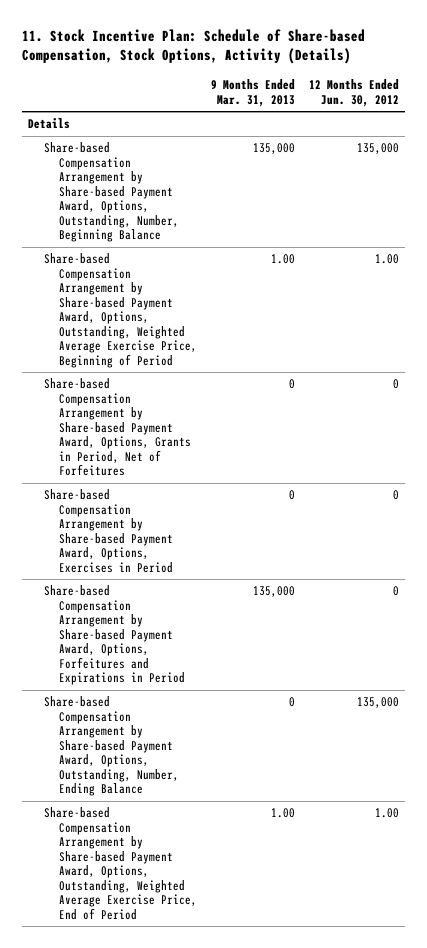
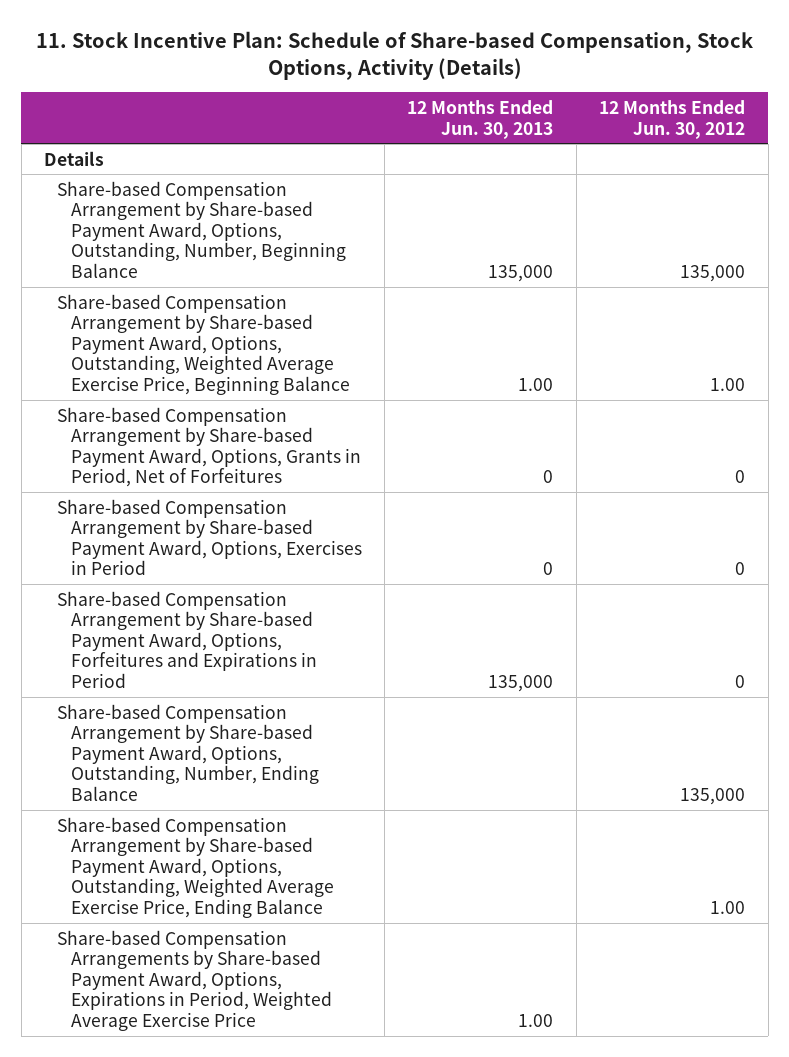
- | 9 Months Ended Mar. 31, 2013 | 12 Months Ended Jun. 30, 2012
+ | 12 Months Ended Jun. 30, 2013 | 12 Months Ended Jun. 30, 2012
- Share-based Compensation Arrangement by Share-based Payment Award, Options, Outstanding, Weighted Average Exercise Price, Beginning of Period | 1.00 | 1.00
+ Share-based Compensation Arrangement by Share-based Payment Award, Options, Outstanding, Weighted Average Exercise Price, Beginning Balance | 1.00 | 1.00
- Share-based Compensation Arrangement by Share-based Payment Award, Options, Outstanding, Weighted Average Exercise Price, End of Period | 1.00 | 1.00
+ Share-based Compensation Arrangement by Share-based Payment Award, Options, Outstanding, Weighted Average Exercise Price, Ending Balance | | 1.00
+ Share-based Compensation Arrangements by Share-based Payment Award, Options, Expirations in Period, Weighted Average Exercise Price | 1.00 |

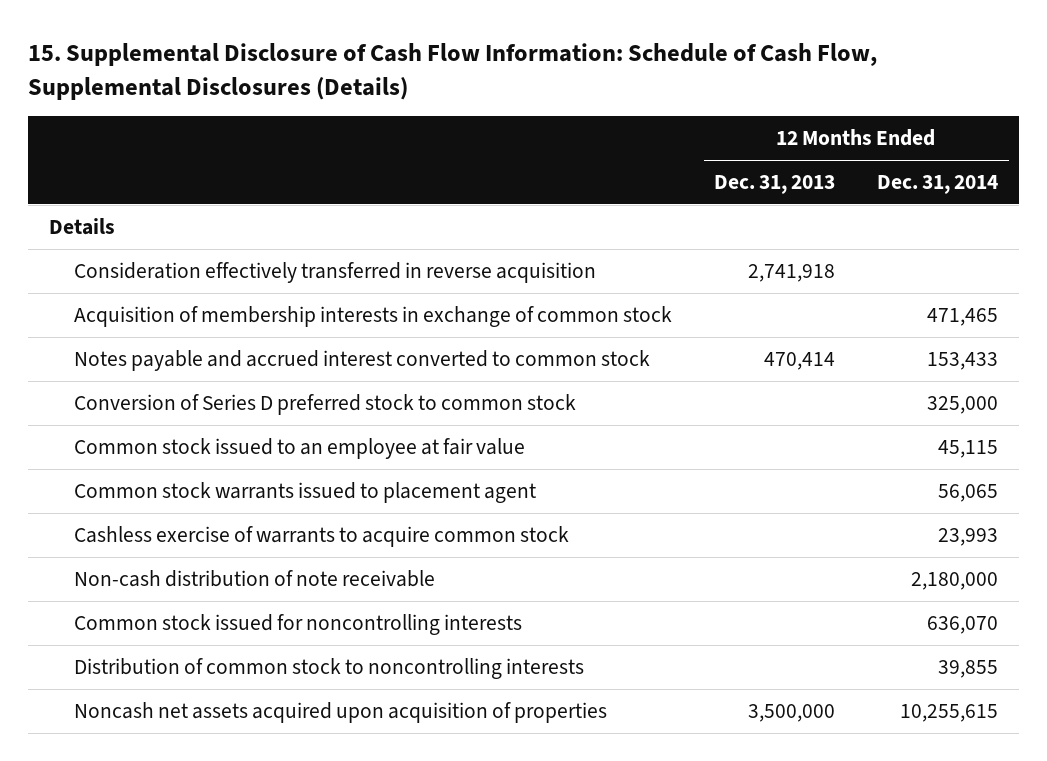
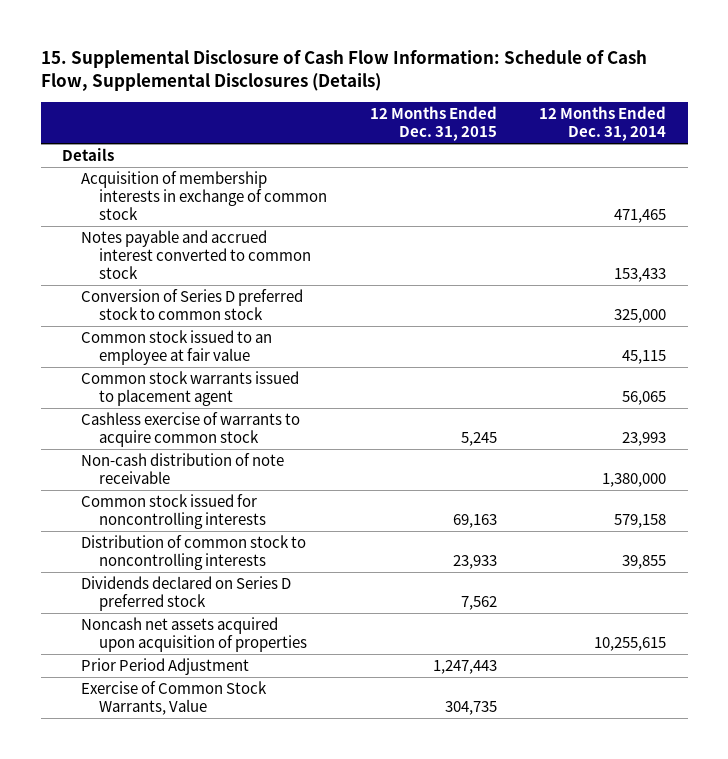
- | 12 Months Ended Dec. 31, 2013 | 12 Months Ended Dec. 31, 2014
+ | 12 Months Ended Dec. 31, 2015 | 12 Months Ended Dec. 31, 2014
- Consideration effectively transferred in reverse acquisition | 2,741,918 |
- Non-cash distribution of note receivable | | 2,180,000
- Common stock issued for noncontrolling interests | | 636,070
+ Non-cash distribution of note receivable | | 1,380,000
+ Common stock issued for noncontrolling interests | 69,163 | 579,158
+ Dividends declared on Series D preferred stock | 7,562 |
+ Prior Period Adjustment | 1,247,443 |
+ Exercise of Common Stock Warrants, Value | 304,735 |

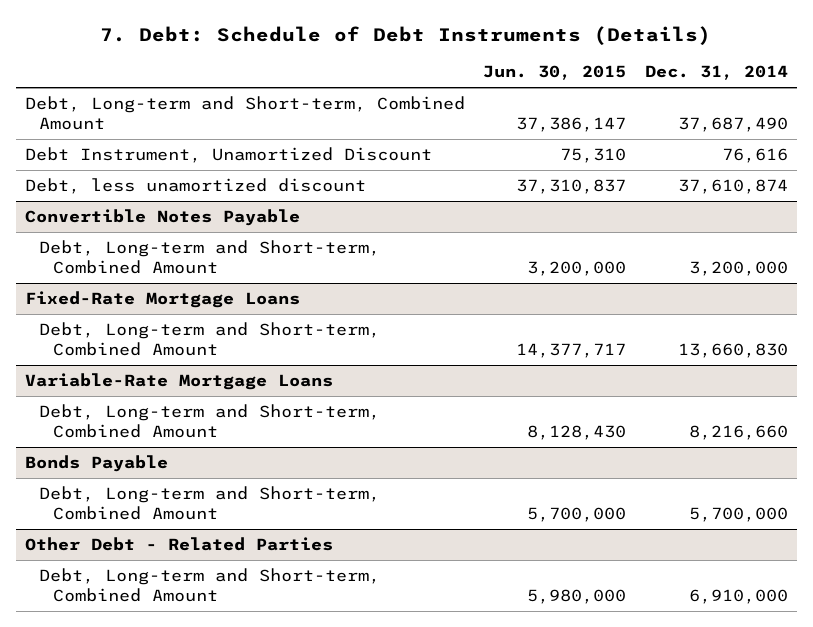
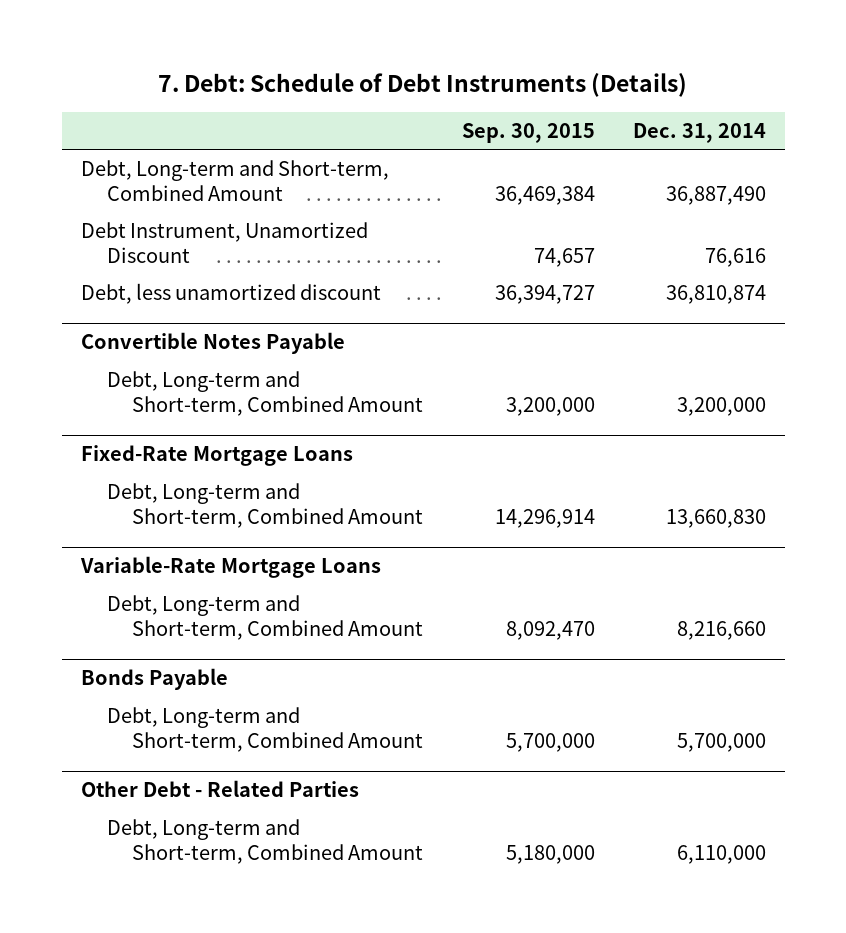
- | Jun. 30, 2015 | Dec. 31, 2014
+ | Sep. 30, 2015 | Dec. 31, 2014
- Debt, Long-term and Short-term, Combined Amount | 37,386,147 | 37,687,490
+ Debt, Long-term and Short-term, Combined Amount | 36,469,384 | 36,887,490
- Debt, less unamortized discount | 37,310,837 | 37,610,874
+ Debt, less unamortized discount | 36,394,727 | 36,810,874
@ Other Debt - Related Parties
- Debt, Long-term and Short-term, Combined Amount | 5,980,000 | 6,910,000
+ Debt, Long-term and Short-term, Combined Amount | 5,180,000 | 6,110,000

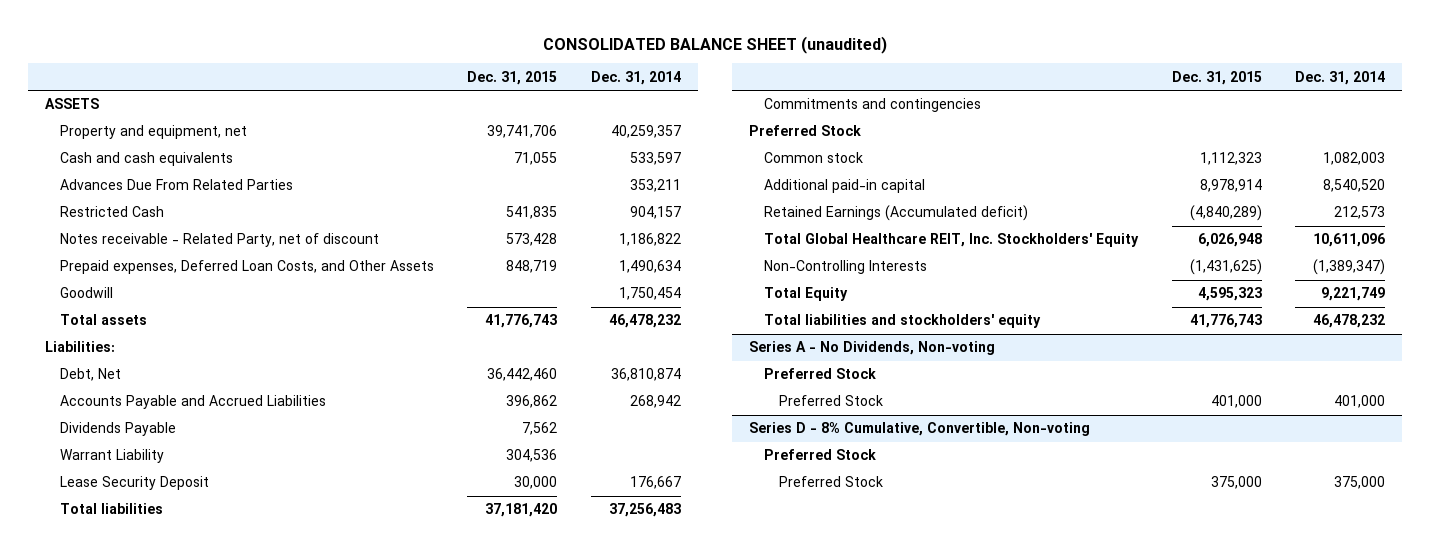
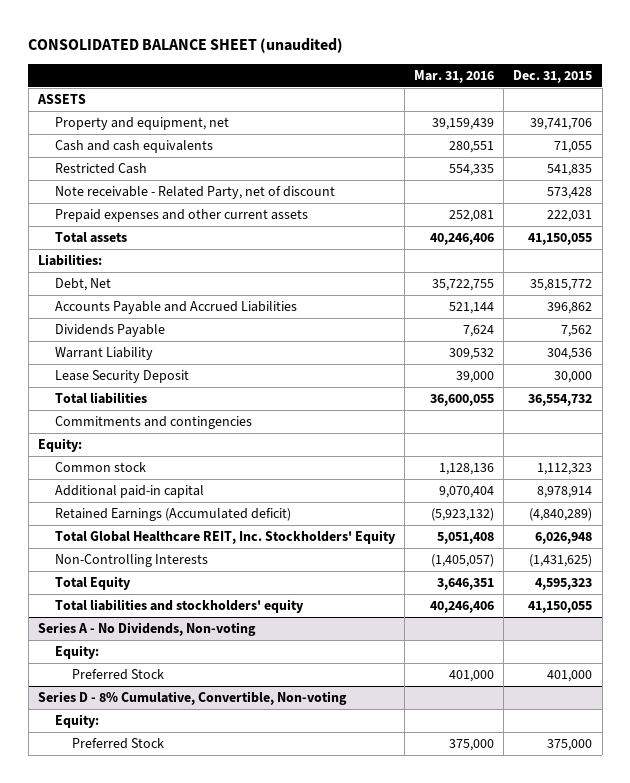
- | Dec. 31, 2015 | Dec. 31, 2014
+ | Mar. 31, 2016 | Dec. 31, 2015
- Advances Due From Related Parties | | 353,211
- Notes receivable - Related Party, net of discount | 573,428 | 1,186,822
- Prepaid expenses, Deferred Loan Costs, and Other Assets | 848,719 | 1,490,634
- Goodwill | | 1,750,454
- Total assets | 41,776,743 | 46,478,232
+ Note receivable - Related Party, net of discount | | 573,428
+ Prepaid expenses and other current assets | 252,081 | 222,031
+ Total assets | 40,246,406 | 41,150,055
- Debt, Net | 36,442,460 | 36,810,874
+ Debt, Net | 35,722,755 | 35,815,772
- Total liabilities | 37,181,420 | 37,256,483
+ Total liabilities | 36,600,055 | 36,554,732
- Preferred Stock
+ Equity:
- Total liabilities and stockholders' equity | 41,776,743 | 46,478,232
+ Total liabilities and stockholders' equity | 40,246,406 | 41,150,055
@ Series A - No Dividends, Non-voting
- Preferred Stock
+ Equity:
@ Series D - 8% Cumulative, Convertible, Non-voting
- Preferred Stock
+ Equity:

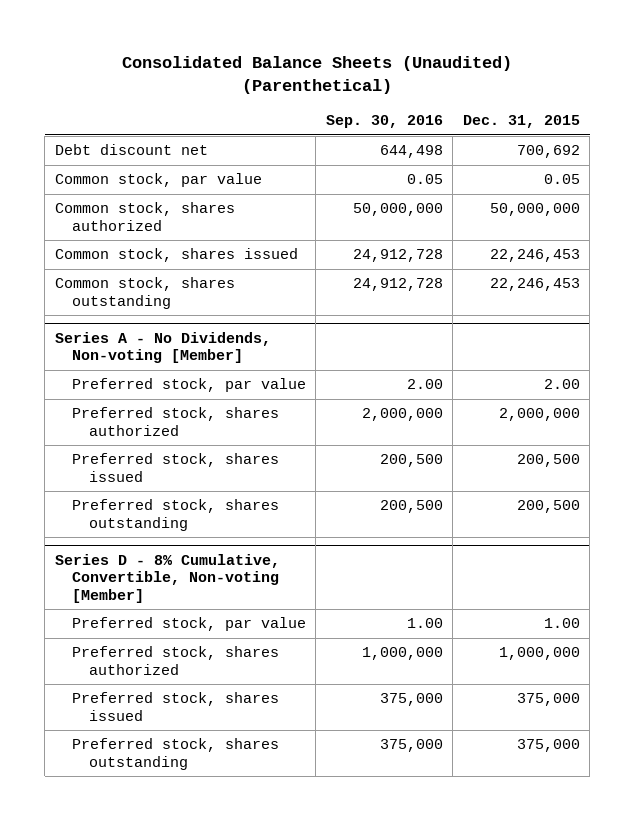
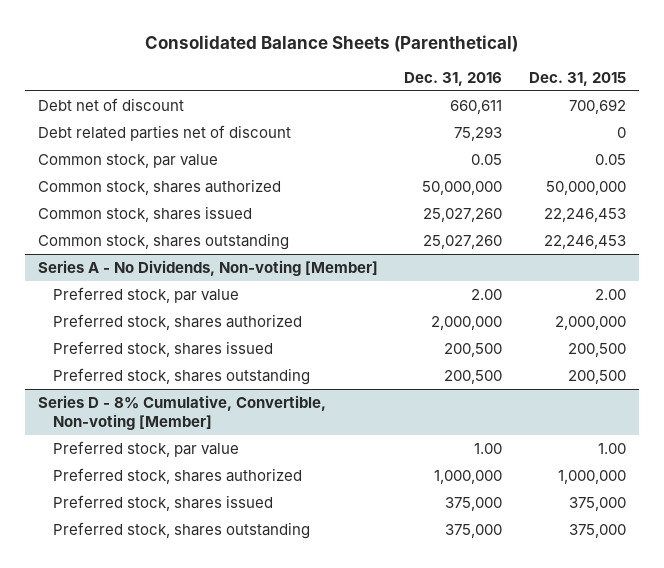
- Consolidated Balance Sheets (Unaudited) (Parenthetical)
+ Consolidated Balance Sheets (Parenthetical)
- | Sep. 30, 2016 | Dec. 31, 2015
+ | Dec. 31, 2016 | Dec. 31, 2015
- Debt discount net | 644,498 | 700,692
+ Debt net of discount | 660,611 | 700,692
+ Debt related parties net of discount | 75,293 | 0

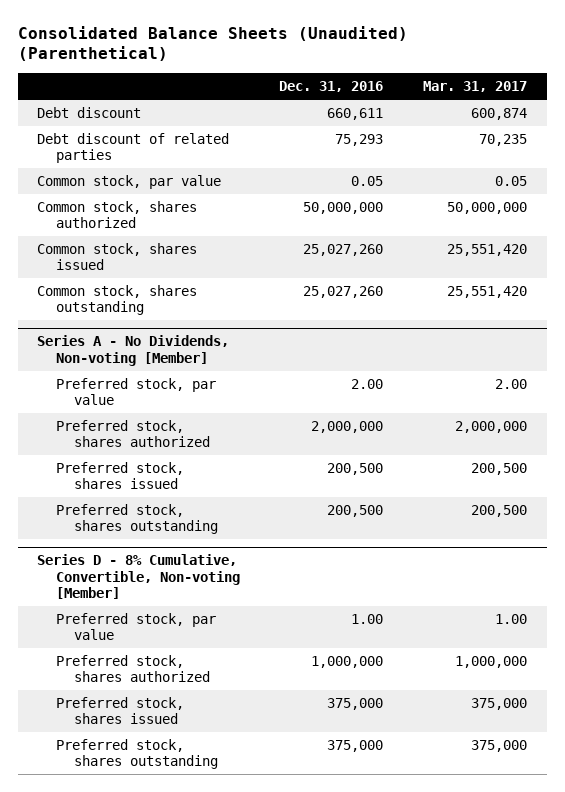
- Consolidated Balance Sheets (Parenthetical)
+ Consolidated Balance Sheets (Unaudited) (Parenthetical)
- | Dec. 31, 2016 | Dec. 31, 2015
+ | Dec. 31, 2016 | Mar. 31, 2017
- Debt net of discount | 660,611 | 700,692
- Debt related parties net of discount | 75,293 | 0
+ Debt discount | 660,611 | 600,874
+ Debt discount of related parties | 75,293 | 70,235

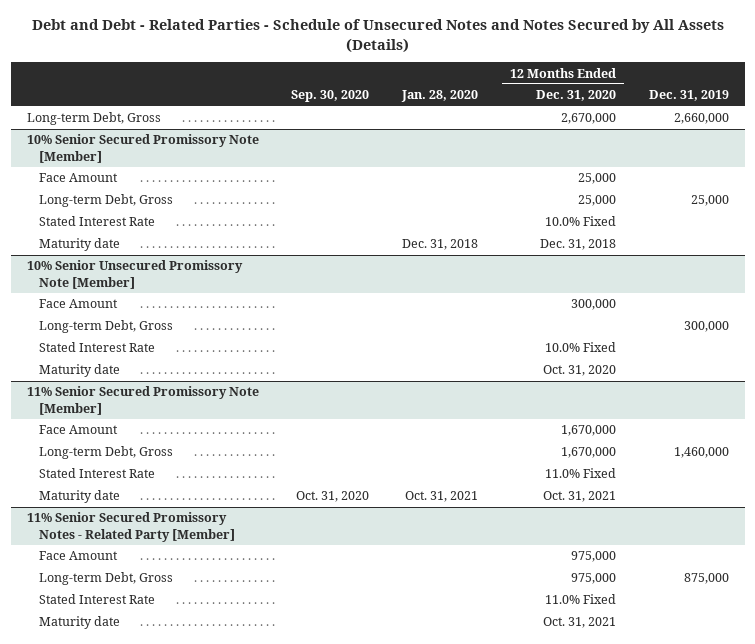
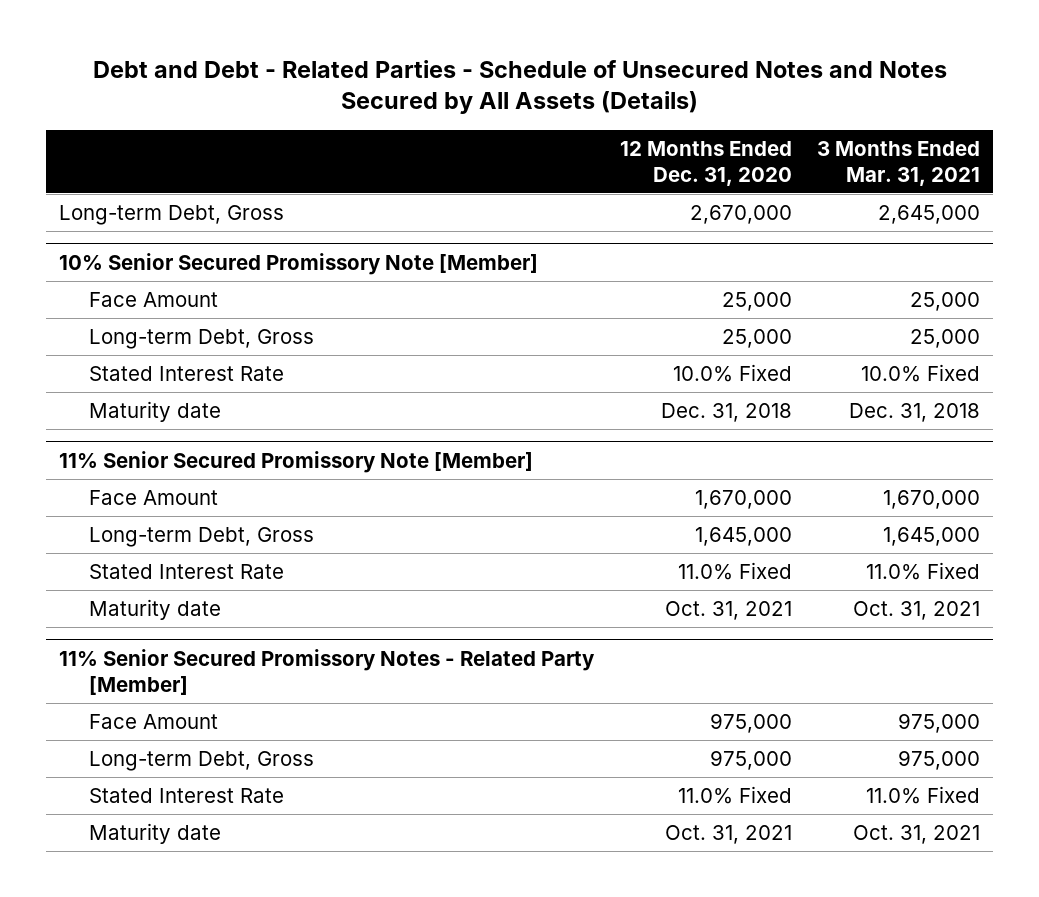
- | Sep. 30, 2020 | Jan. 28, 2020 | 12 Months Ended Dec. 31, 2020 | Dec. 31, 2019
+ | 12 Months Ended Dec. 31, 2020 | 3 Months Ended Mar. 31, 2021
- 10% Senior Unsecured Promissory Note [Member]
- Face Amount | | | 300,000 |
- Long-term Debt, Gross | | | | 300,000
- Stated Interest Rate | | | 10.0% Fixed |
- Maturity date | | | Oct. 31, 2020 |
@ 11% Senior Secured Promissory Note [Member]
- Long-term Debt, Gross | | | 1,670,000 | 1,460,000
+ Long-term Debt, Gross | 1,645,000 | 1,645,000

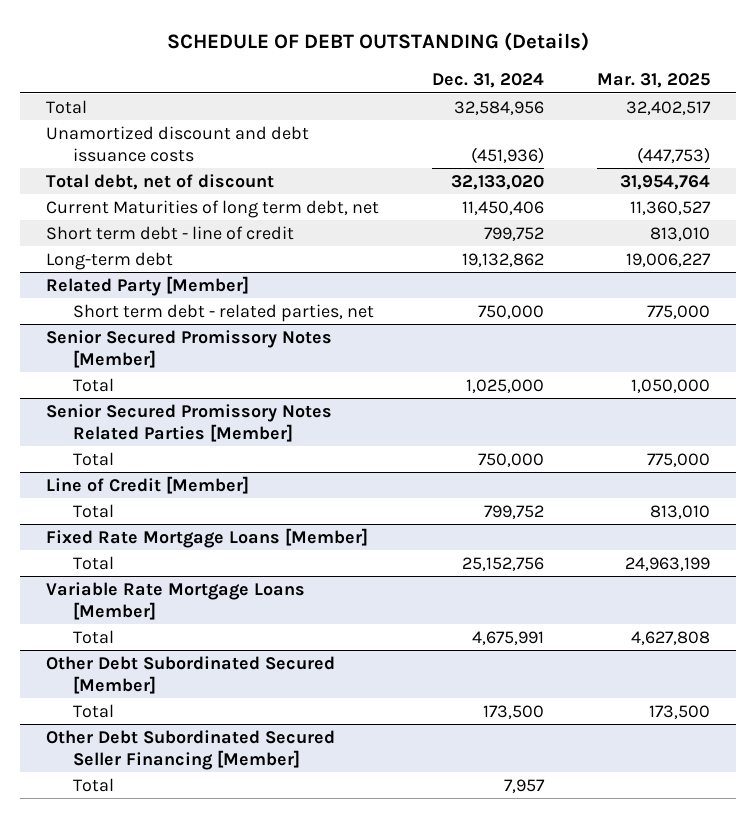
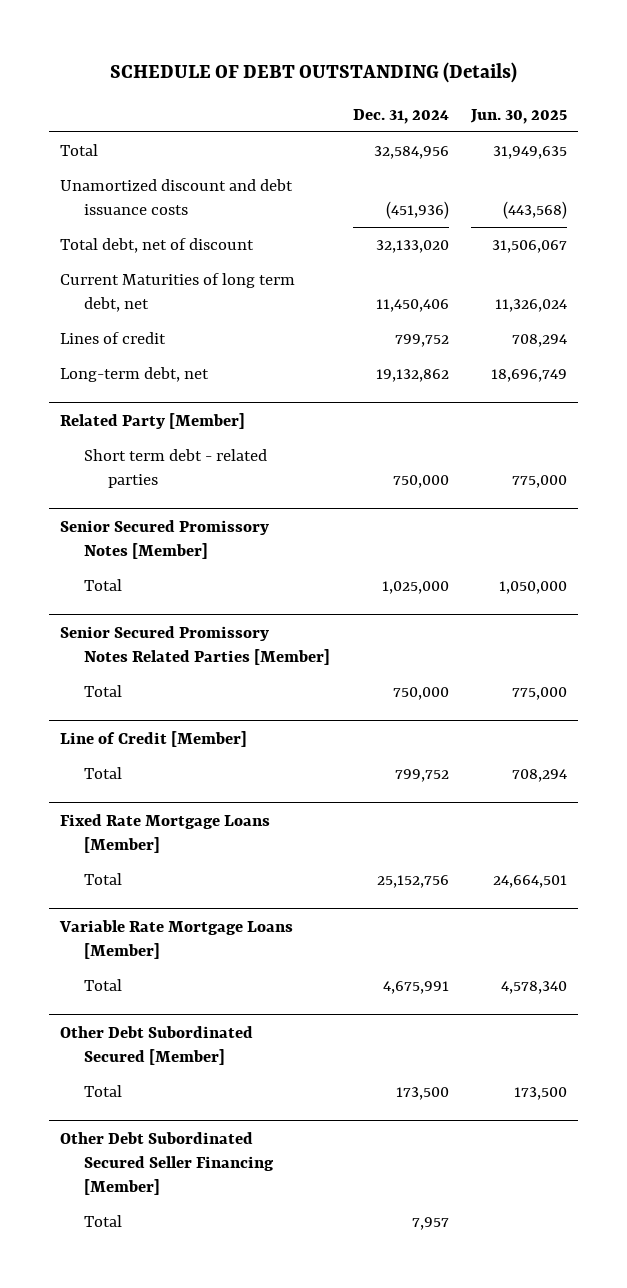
- | Dec. 31, 2024 | Mar. 31, 2025
+ | Dec. 31, 2024 | Jun. 30, 2025
- Short term debt - line of credit | 799,752 | 813,010
- Long-term debt | 19,132,862 | 19,006,227
+ Lines of credit | 799,752 | 708,294
+ Long-term debt, net | 19,132,862 | 18,696,749
@ Related Party [Member]
- Short term debt - related parties, net | 750,000 | 775,000
+ Short term debt - related parties | 750,000 | 775,000

